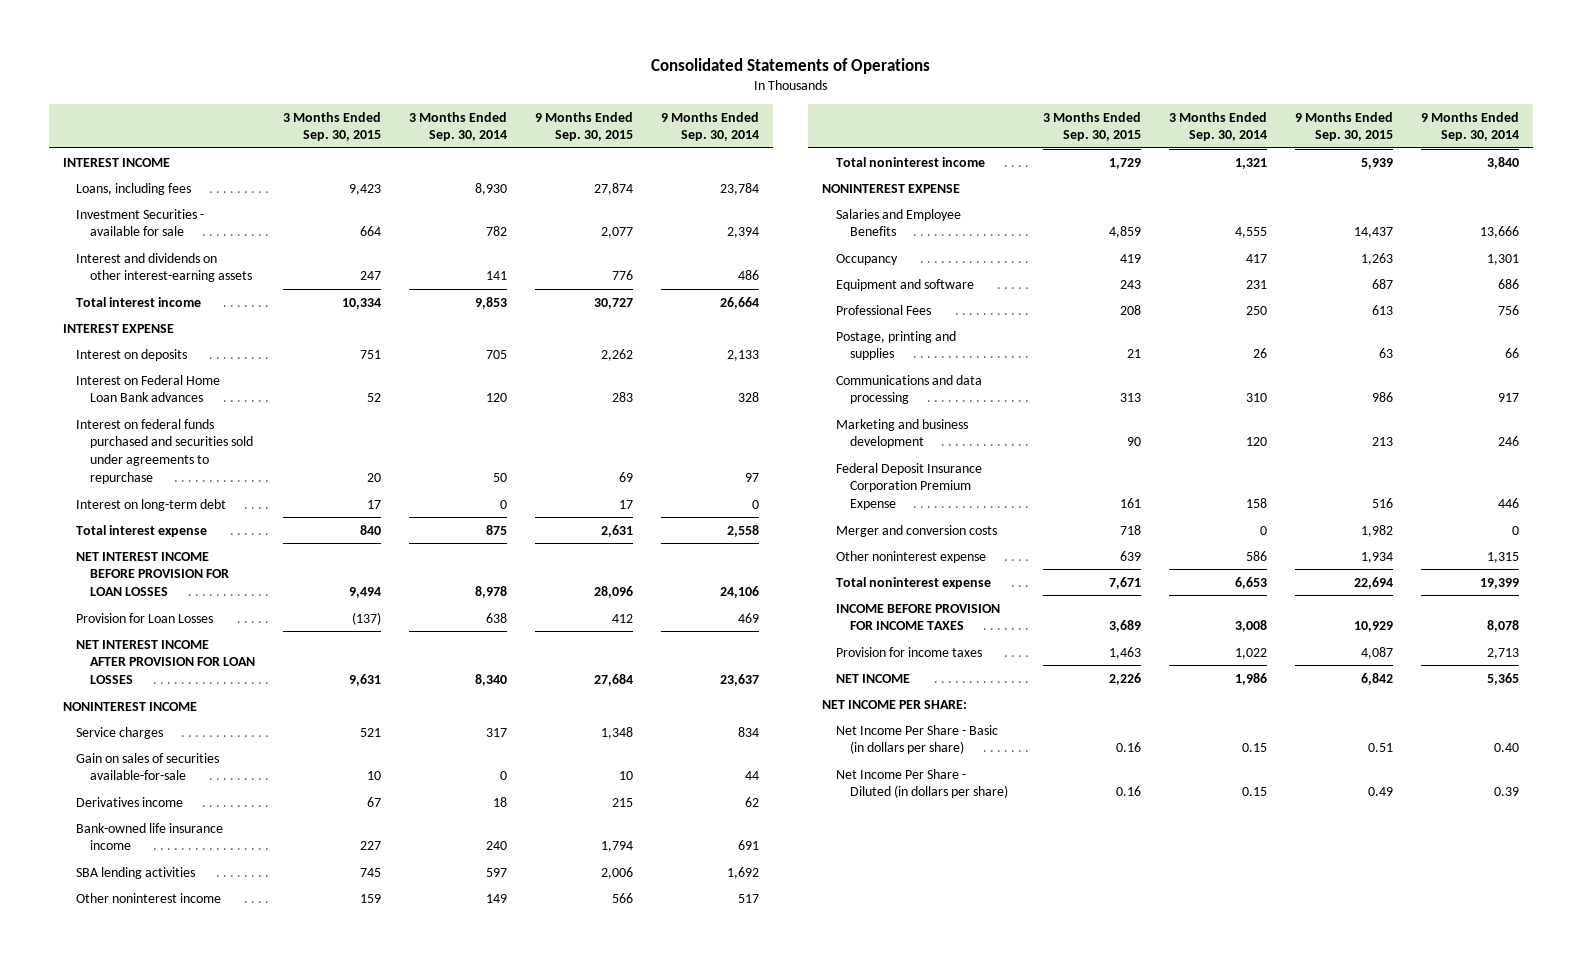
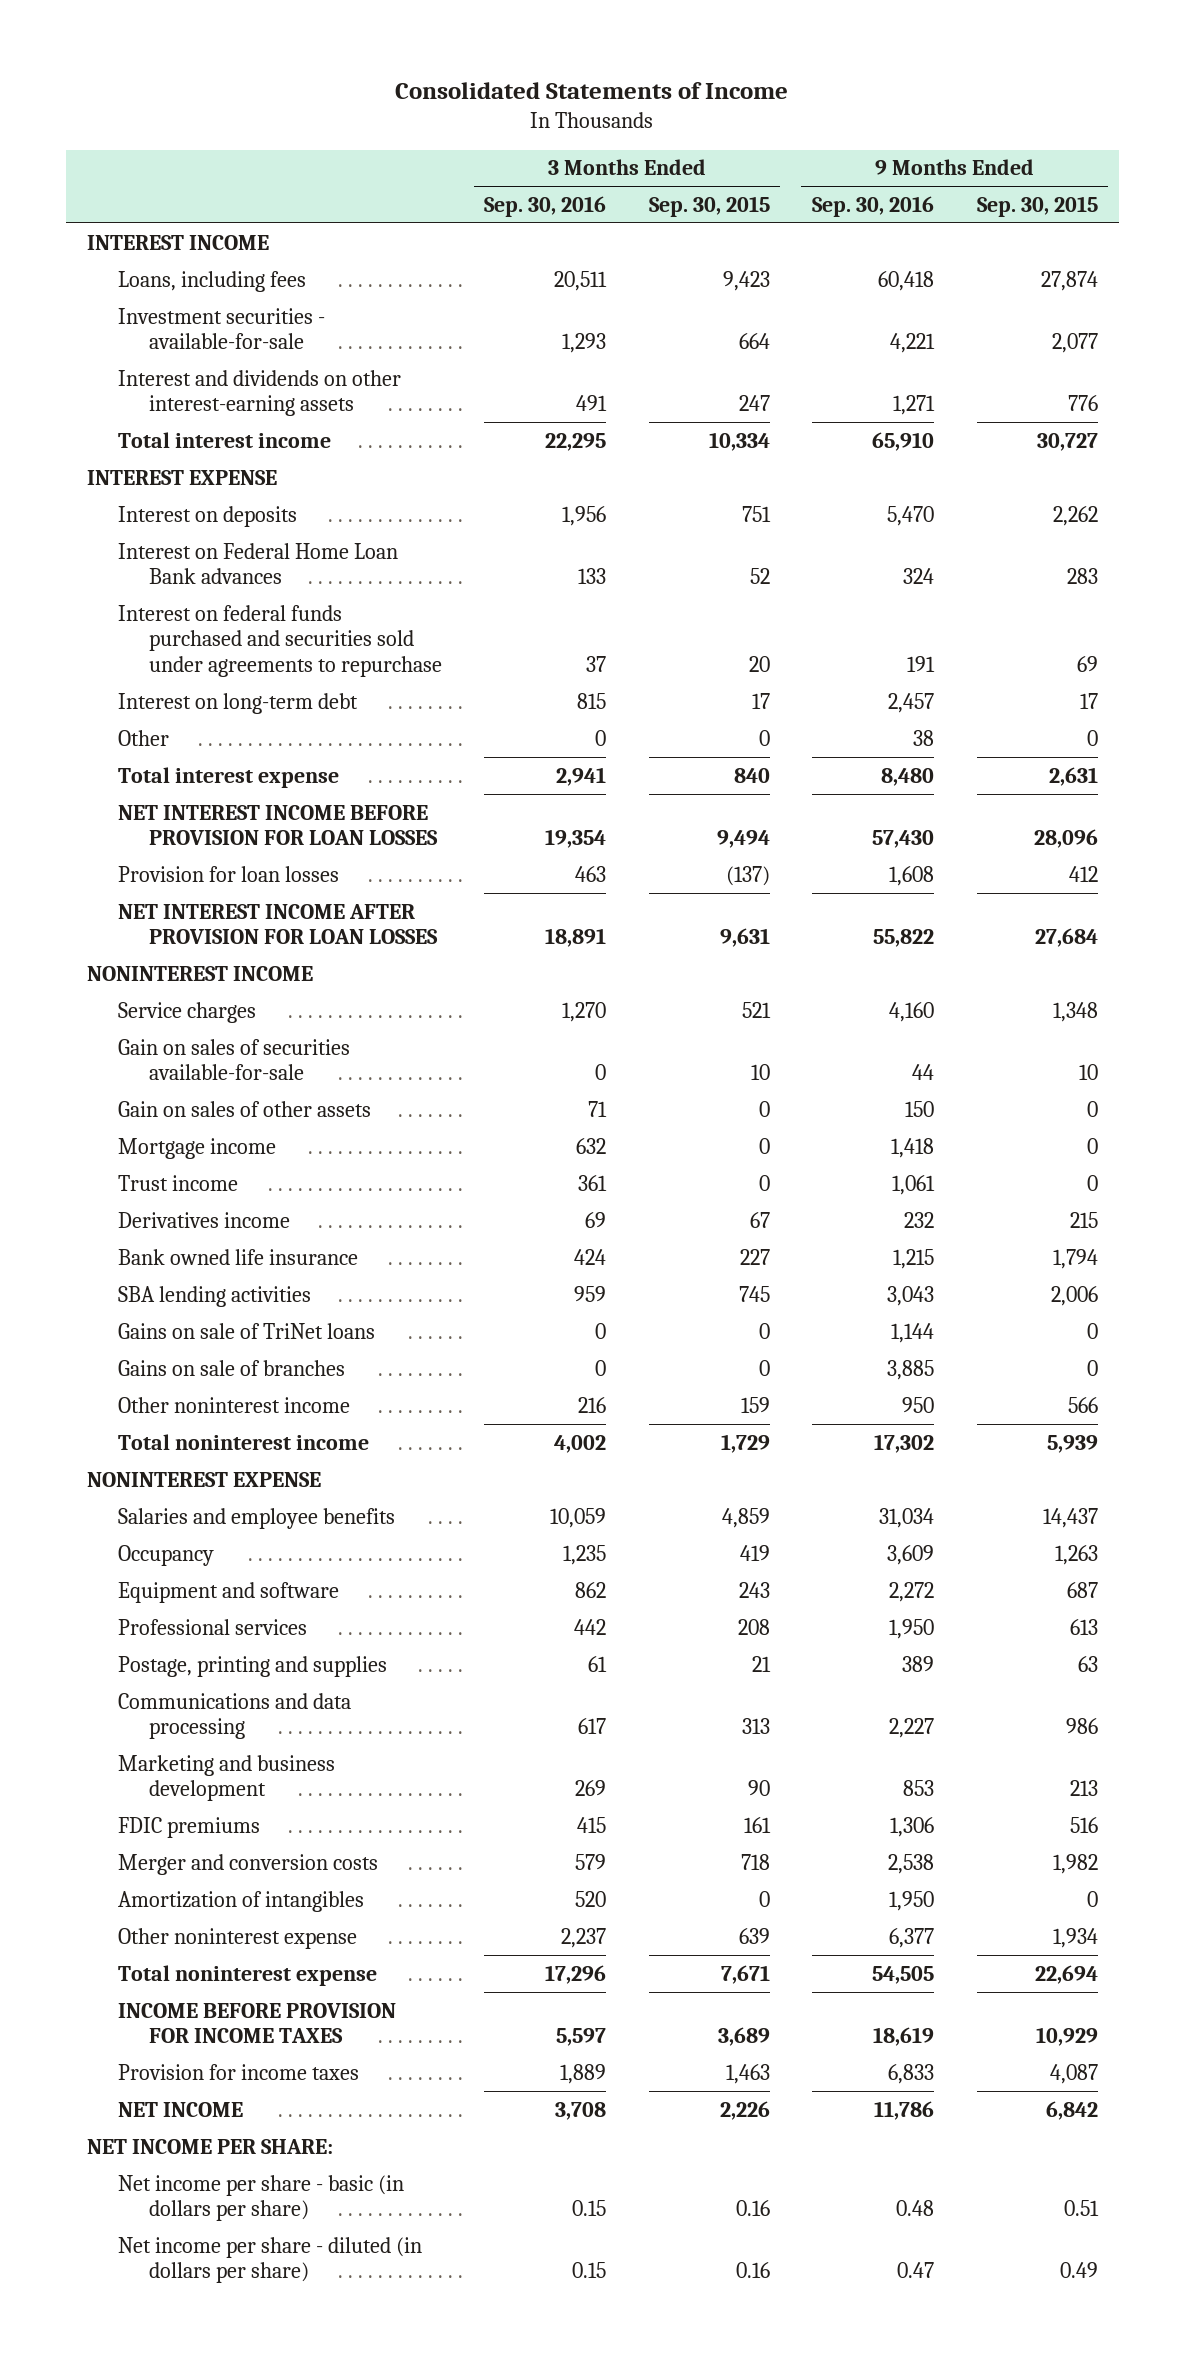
- Consolidated Statements of Operations
+ Consolidated Statements of Income
- | 3 Months Ended Sep. 30, 2015 | 3 Months Ended Sep. 30, 2014 | 9 Months Ended Sep. 30, 2015 | 9 Months Ended Sep. 30, 2014
+ | 3 Months Ended Sep. 30, 2016 | 3 Months Ended Sep. 30, 2015 | 9 Months Ended Sep. 30, 2016 | 9 Months Ended Sep. 30, 2015
- Investment Securities - available for sale | 664 | 782 | 2,077 | 2,394
+ Investment securities - available-for-sale | 1,293 | 664 | 4,221 | 2,077
+ Other | 0 | 0 | 38 | 0
- Provision for Loan Losses | (137) | 638 | 412 | 469
+ Provision for loan losses | 463 | (137) | 1,608 | 412
+ Gain on sales of other assets | 71 | 0 | 150 | 0
+ Mortgage income | 632 | 0 | 1,418 | 0
+ Trust income | 361 | 0 | 1,061 | 0
- Bank-owned life insurance income | 227 | 240 | 1,794 | 691
+ Bank owned life insurance | 424 | 227 | 1,215 | 1,794
+ Gains on sale of TriNet loans | 0 | 0 | 1,144 | 0
+ Gains on sale of branches | 0 | 0 | 3,885 | 0
- Salaries and Employee Benefits | 4,859 | 4,555 | 14,437 | 13,666
+ Salaries and employee benefits | 10,059 | 4,859 | 31,034 | 14,437
- Professional Fees | 208 | 250 | 613 | 756
+ Professional services | 442 | 208 | 1,950 | 613
- Federal Deposit Insurance Corporation Premium Expense | 161 | 158 | 516 | 446
+ FDIC premiums | 415 | 161 | 1,306 | 516
+ Amortization of intangibles | 520 | 0 | 1,950 | 0
- Net Income Per Share - Basic (in dollars per share) | 0.16 | 0.15 | 0.51 | 0.40
- Net Income Per Share - Diluted (in dollars per share) | 0.16 | 0.15 | 0.49 | 0.39
+ Net income per share - basic (in dollars per share) | 0.15 | 0.16 | 0.48 | 0.51
+ Net income per share - diluted (in dollars per share) | 0.15 | 0.16 | 0.47 | 0.49

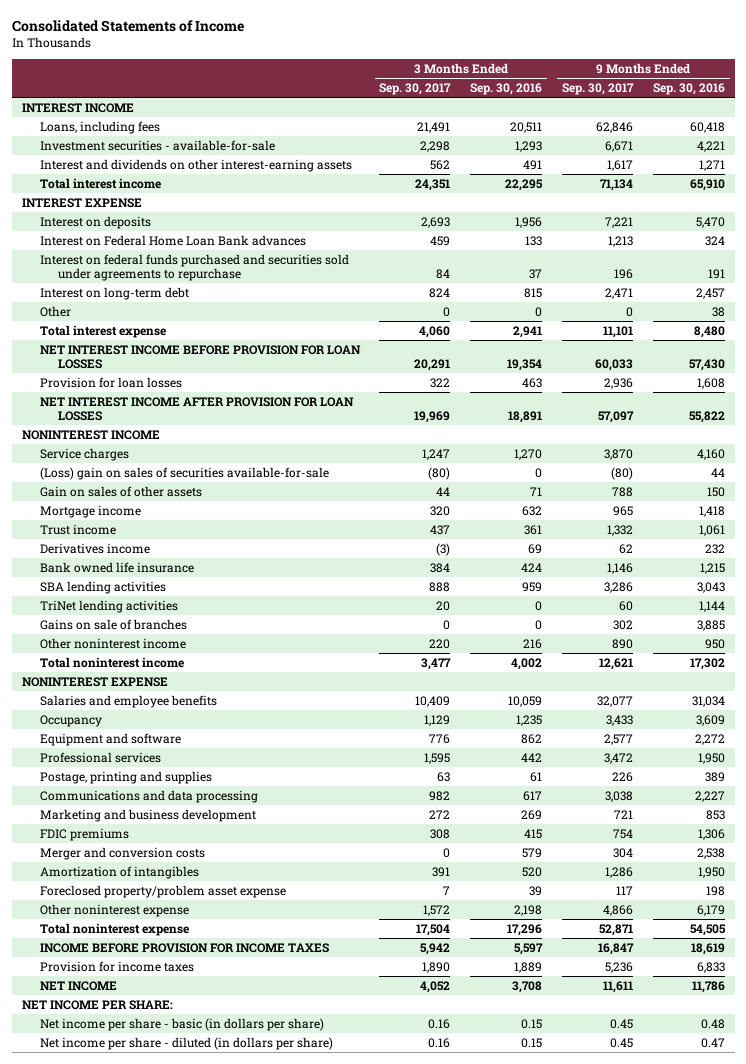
- | 3 Months Ended Sep. 30, 2016 | 3 Months Ended Sep. 30, 2015 | 9 Months Ended Sep. 30, 2016 | 9 Months Ended Sep. 30, 2015
+ | 3 Months Ended Sep. 30, 2017 | 3 Months Ended Sep. 30, 2016 | 9 Months Ended Sep. 30, 2017 | 9 Months Ended Sep. 30, 2016
- Gain on sales of securities available-for-sale | 0 | 10 | 44 | 10
+ (Loss) gain on sales of securities available-for-sale | (80) | 0 | (80) | 44
- Gains on sale of TriNet loans | 0 | 0 | 1,144 | 0
+ TriNet lending activities | 20 | 0 | 60 | 1,144
- Other noninterest expense | 2,237 | 639 | 6,377 | 1,934
+ Foreclosed property/problem asset expense | 7 | 39 | 117 | 198
+ Other noninterest expense | 1,572 | 2,198 | 4,866 | 6,179

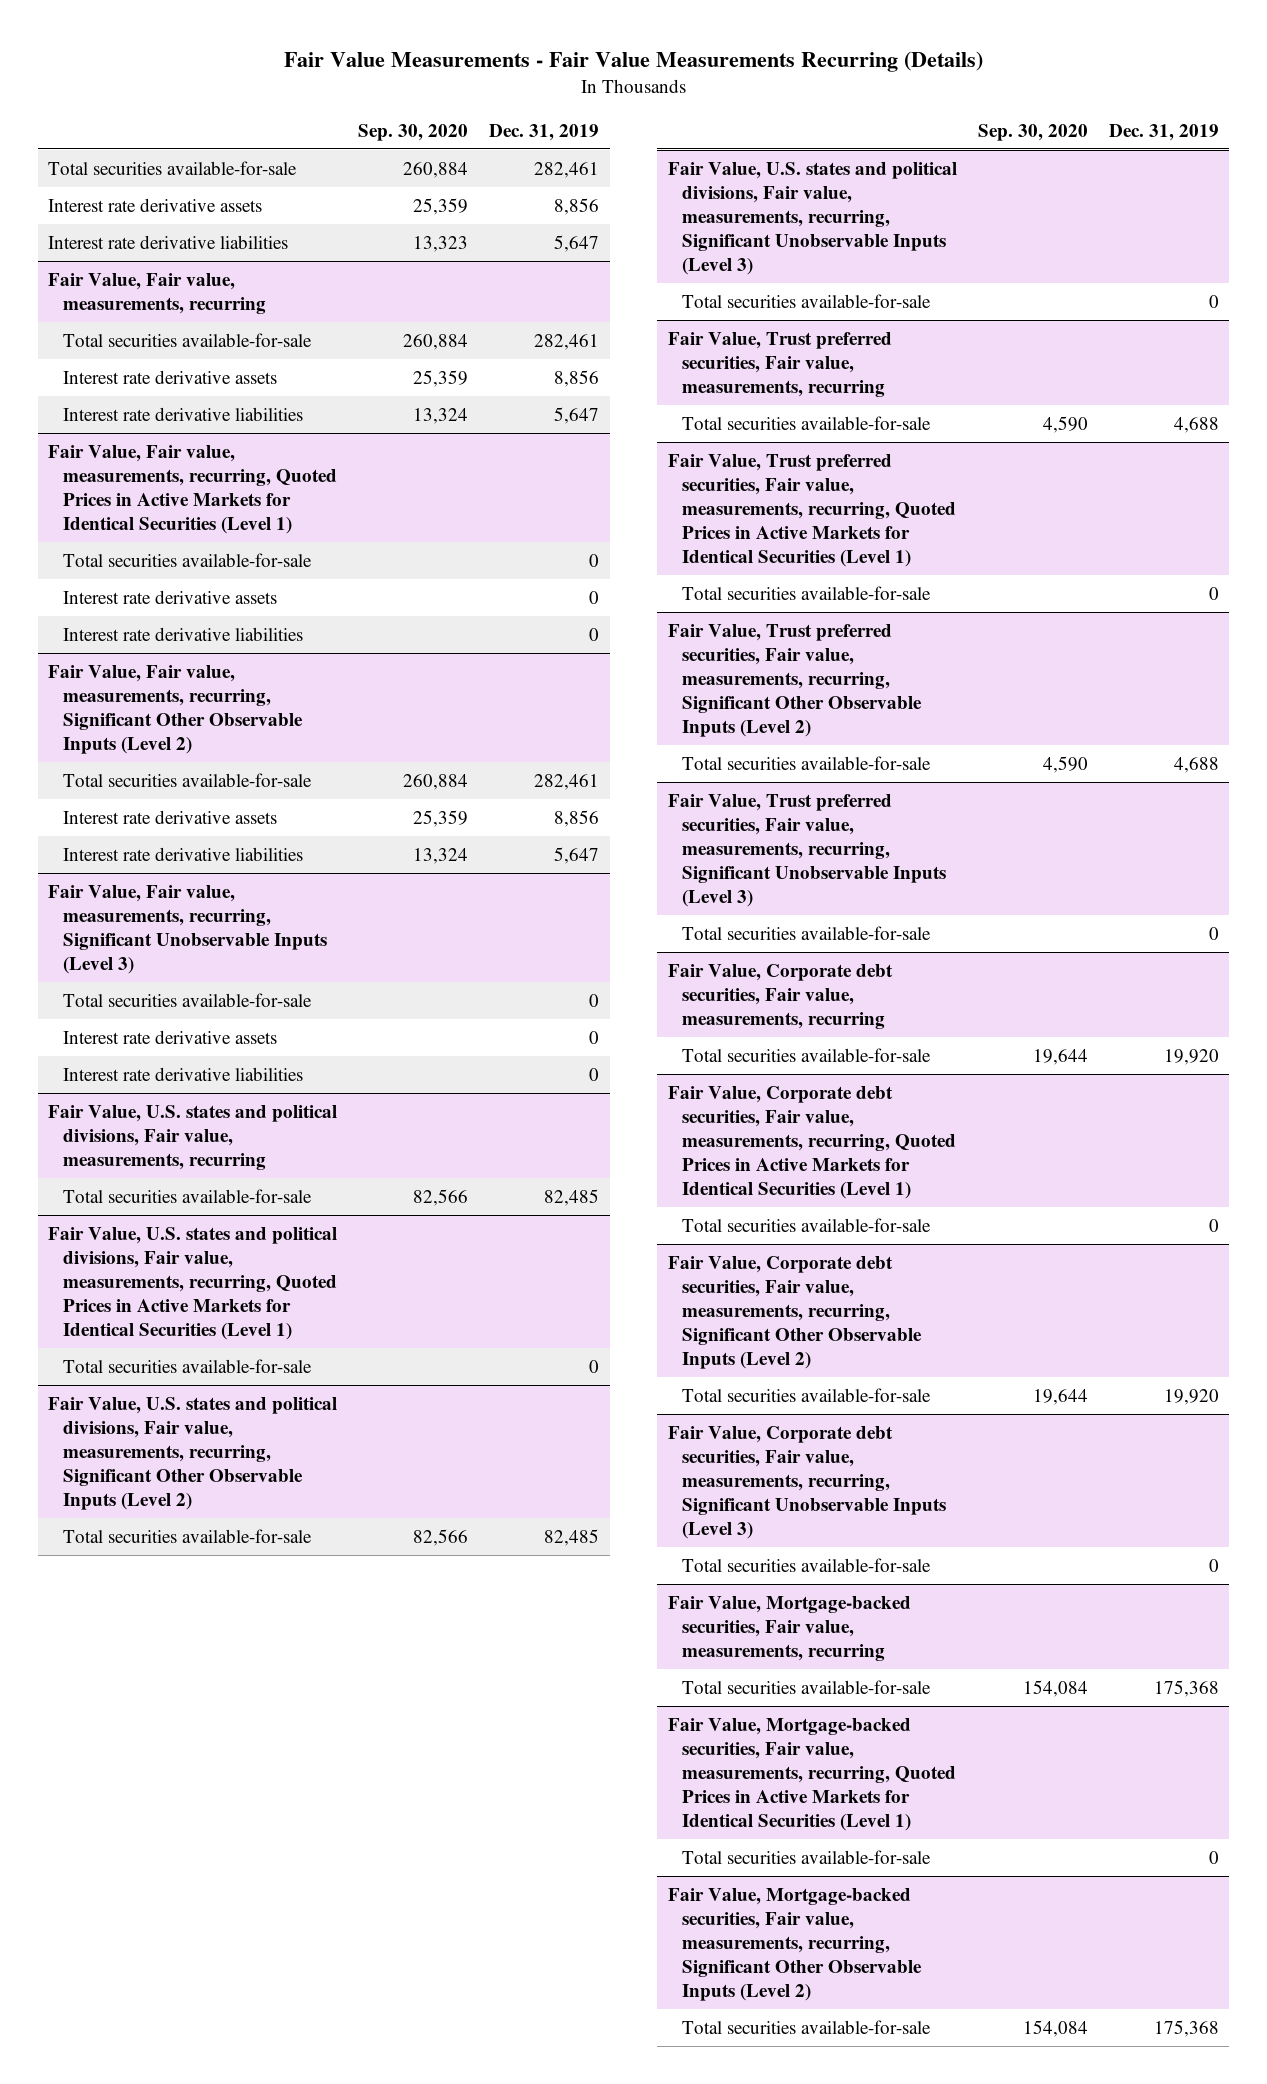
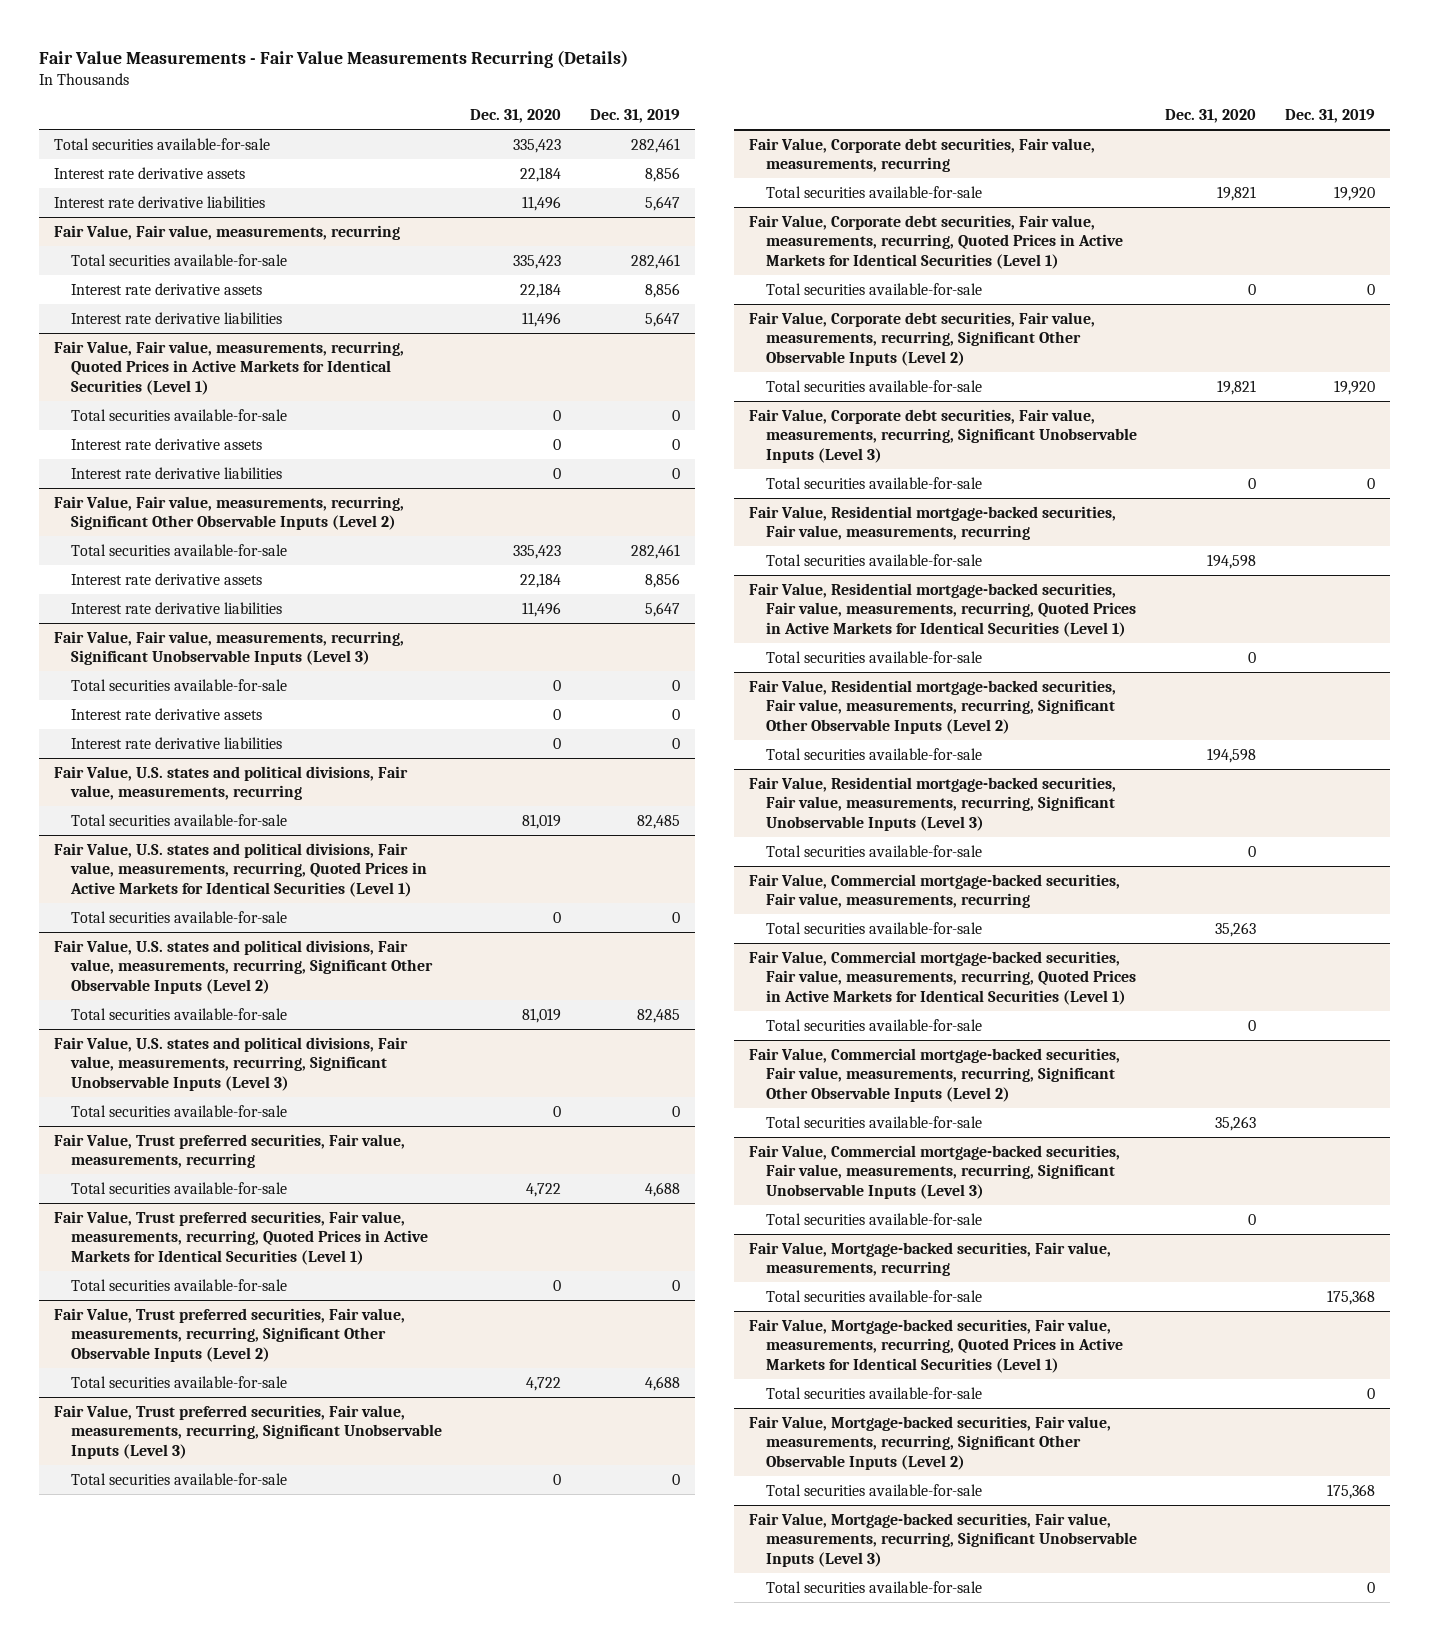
- | Sep. 30, 2020 | Dec. 31, 2019
+ | Dec. 31, 2020 | Dec. 31, 2019
+ Fair Value, Residential mortgage-backed securities, Fair value, measurements, recurring
+ Total securities available-for-sale | 194,598 |
+ Fair Value, Residential mortgage-backed securities, Fair value, measurements, recurring, Quoted Prices in Active Markets for Identical Securities (Level 1)
+ Total securities available-for-sale | 0 |
+ Fair Value, Residential mortgage-backed securities, Fair value, measurements, recurring, Significant Other Observable Inputs (Level 2)
+ Total securities available-for-sale | 194,598 |
+ Fair Value, Residential mortgage-backed securities, Fair value, measurements, recurring, Significant Unobservable Inputs (Level 3)
+ Total securities available-for-sale | 0 |
+ Fair Value, Commercial mortgage-backed securities, Fair value, measurements, recurring
+ Total securities available-for-sale | 35,263 |
+ Fair Value, Commercial mortgage-backed securities, Fair value, measurements, recurring, Quoted Prices in Active Markets for Identical Securities (Level 1)
+ Total securities available-for-sale | 0 |
+ Fair Value, Commercial mortgage-backed securities, Fair value, measurements, recurring, Significant Other Observable Inputs (Level 2)
+ Total securities available-for-sale | 35,263 |
+ Fair Value, Commercial mortgage-backed securities, Fair value, measurements, recurring, Significant Unobservable Inputs (Level 3)
+ Total securities available-for-sale | 0 |
+ Fair Value, Mortgage-backed securities, Fair value, measurements, recurring, Significant Unobservable Inputs (Level 3)
+ Total securities available-for-sale | | 0

